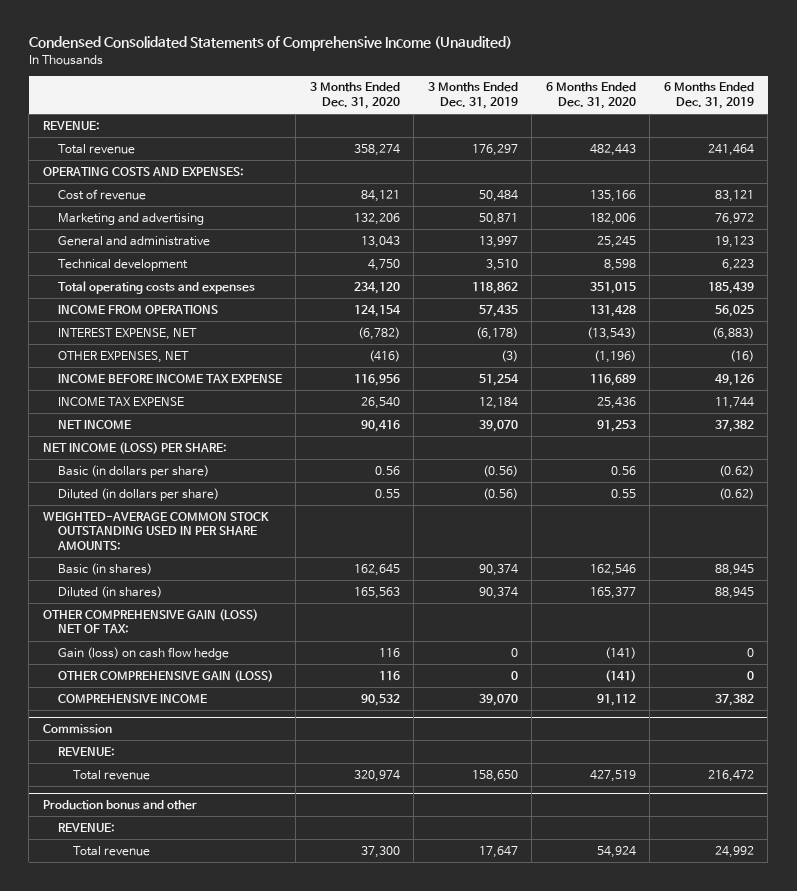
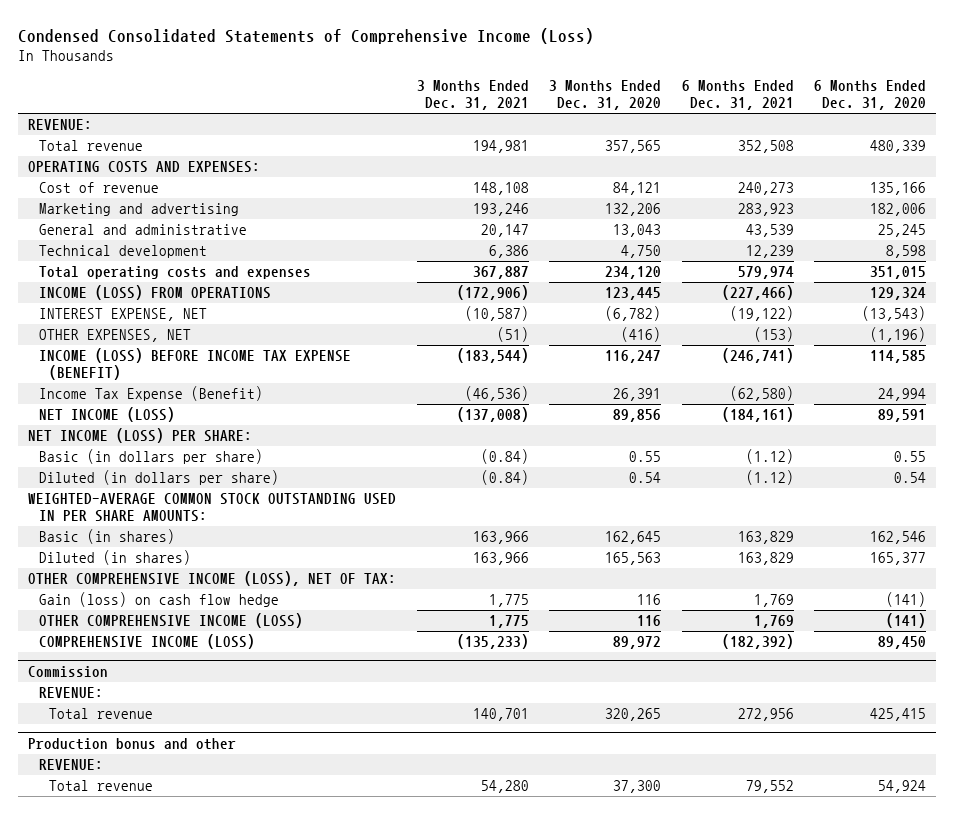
- Condensed Consolidated Statements of Comprehensive Income (Unaudited)
+ Condensed Consolidated Statements of Comprehensive Income (Loss)
- | 3 Months Ended Dec. 31, 2020 | 3 Months Ended Dec. 31, 2019 | 6 Months Ended Dec. 31, 2020 | 6 Months Ended Dec. 31, 2019
+ | 3 Months Ended Dec. 31, 2021 | 3 Months Ended Dec. 31, 2020 | 6 Months Ended Dec. 31, 2021 | 6 Months Ended Dec. 31, 2020
- Total revenue | 358,274 | 176,297 | 482,443 | 241,464
+ Total revenue | 194,981 | 357,565 | 352,508 | 480,339
- INCOME FROM OPERATIONS | 124,154 | 57,435 | 131,428 | 56,025
+ INCOME (LOSS) FROM OPERATIONS | (172,906) | 123,445 | (227,466) | 129,324
- INCOME BEFORE INCOME TAX EXPENSE | 116,956 | 51,254 | 116,689 | 49,126
- INCOME TAX EXPENSE | 26,540 | 12,184 | 25,436 | 11,744
- NET INCOME | 90,416 | 39,070 | 91,253 | 37,382
+ INCOME (LOSS) BEFORE INCOME TAX EXPENSE (BENEFIT) | (183,544) | 116,247 | (246,741) | 114,585
+ Income Tax Expense (Benefit) | (46,536) | 26,391 | (62,580) | 24,994
+ NET INCOME (LOSS) | (137,008) | 89,856 | (184,161) | 89,591
- Basic (in dollars per share) | 0.56 | (0.56) | 0.56 | (0.62)
- Diluted (in dollars per share) | 0.55 | (0.56) | 0.55 | (0.62)
+ Basic (in dollars per share) | (0.84) | 0.55 | (1.12) | 0.55
+ Diluted (in dollars per share) | (0.84) | 0.54 | (1.12) | 0.54
- OTHER COMPREHENSIVE GAIN (LOSS) NET OF TAX:
+ OTHER COMPREHENSIVE INCOME (LOSS), NET OF TAX:
- OTHER COMPREHENSIVE GAIN (LOSS) | 116 | 0 | (141) | 0
- COMPREHENSIVE INCOME | 90,532 | 39,070 | 91,112 | 37,382
+ OTHER COMPREHENSIVE INCOME (LOSS) | 1,775 | 116 | 1,769 | (141)
+ COMPREHENSIVE INCOME (LOSS) | (135,233) | 89,972 | (182,392) | 89,450
@ Commission
- Total revenue | 320,974 | 158,650 | 427,519 | 216,472
+ Total revenue | 140,701 | 320,265 | 272,956 | 425,415

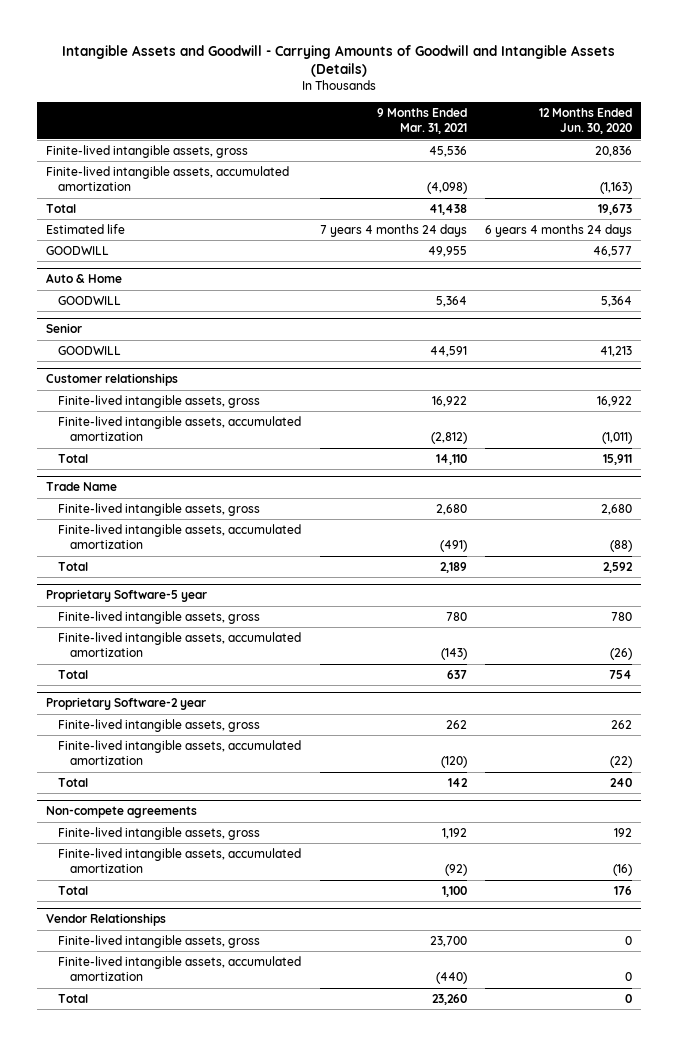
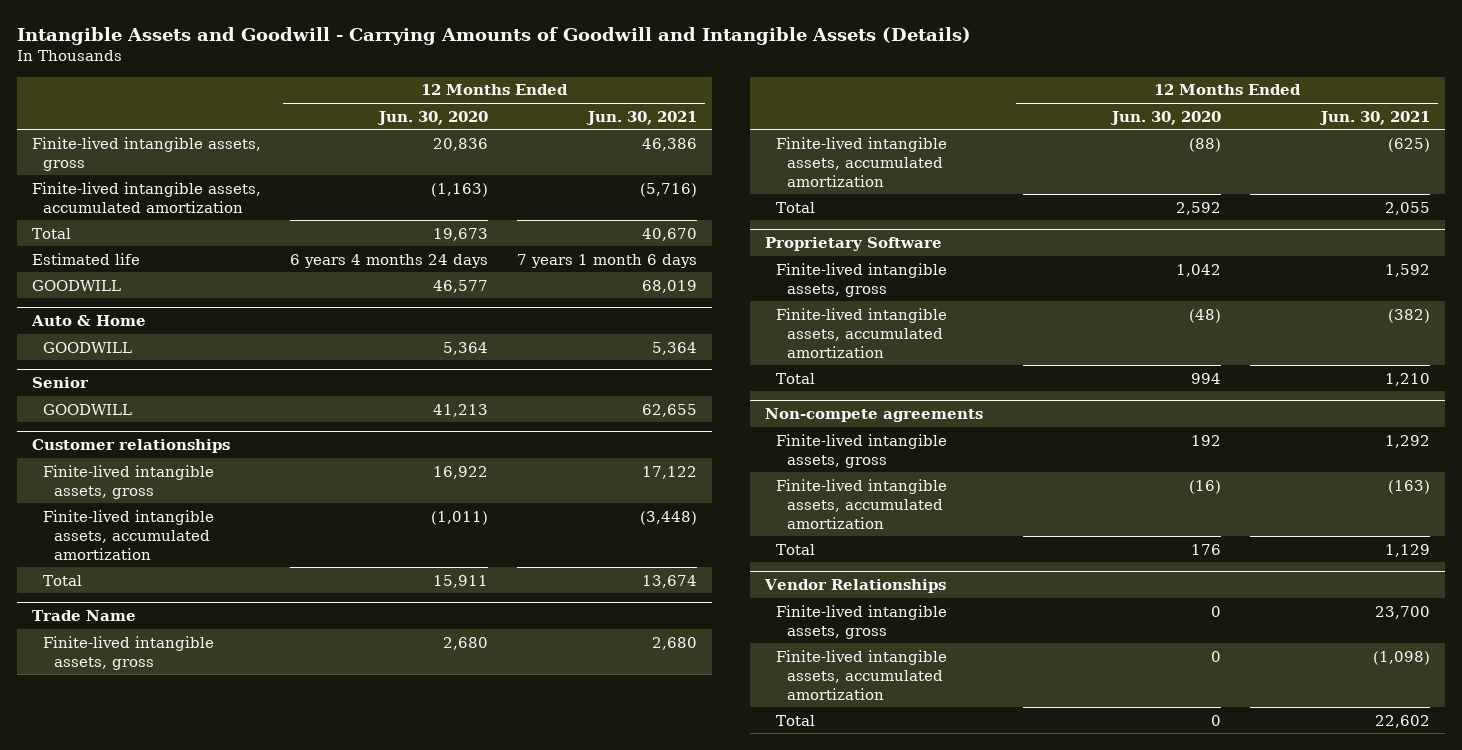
- | 9 Months Ended Mar. 31, 2021 | 12 Months Ended Jun. 30, 2020
+ | 12 Months Ended Jun. 30, 2020 | 12 Months Ended Jun. 30, 2021
- Proprietary Software-5 year
- Finite-lived intangible assets, gross | 780 | 780
- Finite-lived intangible assets, accumulated amortization | (143) | (26)
- Total | 637 | 754
- Proprietary Software-2 year
- Finite-lived intangible assets, gross | 262 | 262
- Finite-lived intangible assets, accumulated amortization | (120) | (22)
- Total | 142 | 240
+ Proprietary Software
+ Finite-lived intangible assets, gross | 1,042 | 1,592
+ Finite-lived intangible assets, accumulated amortization | (48) | (382)
+ Total | 994 | 1,210

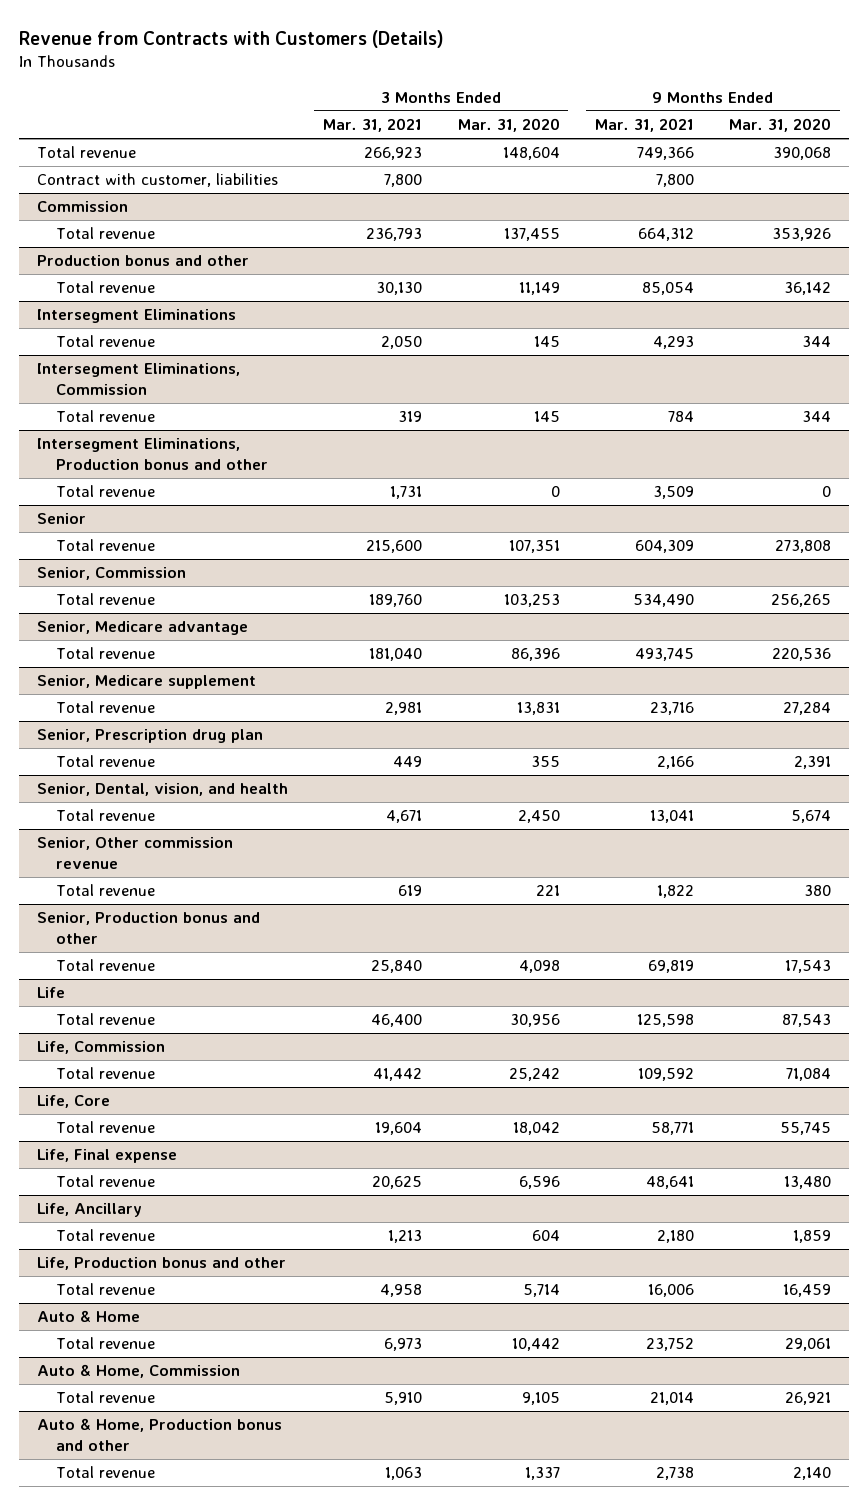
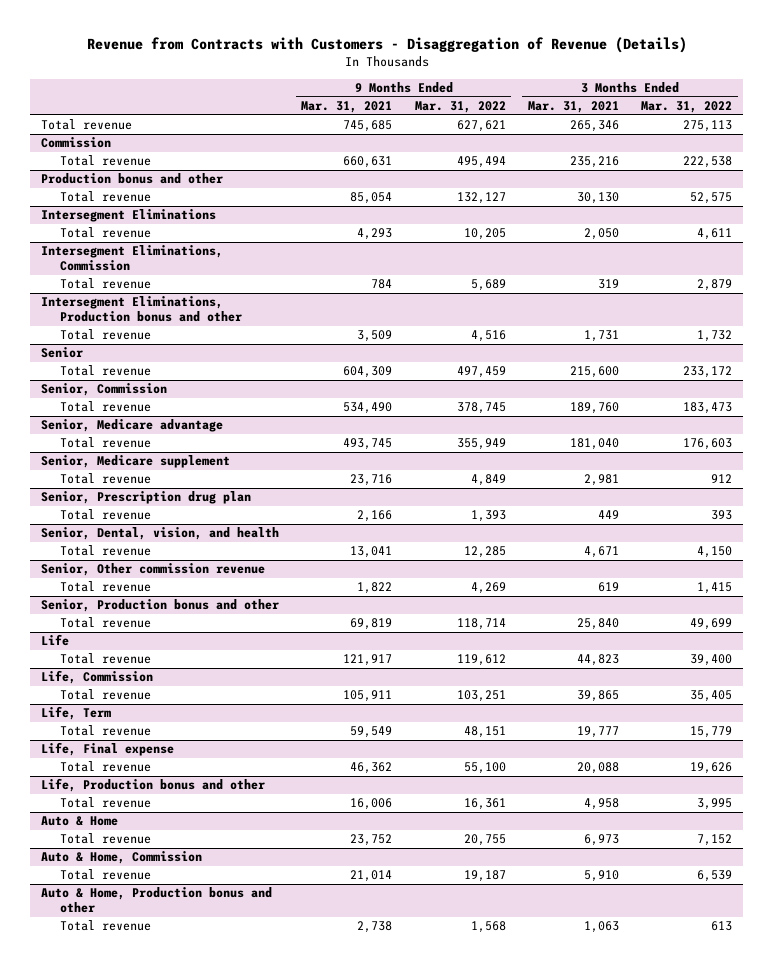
- Revenue from Contracts with Customers (Details)
+ Revenue from Contracts with Customers - Disaggregation of Revenue (Details)
- | 3 Months Ended Mar. 31, 2021 | 3 Months Ended Mar. 31, 2020 | 9 Months Ended Mar. 31, 2021 | 9 Months Ended Mar. 31, 2020
+ | 9 Months Ended Mar. 31, 2021 | 9 Months Ended Mar. 31, 2022 | 3 Months Ended Mar. 31, 2021 | 3 Months Ended Mar. 31, 2022
- Total revenue | 266,923 | 148,604 | 749,366 | 390,068
- Contract with customer, liabilities | 7,800 | | 7,800 |
+ Total revenue | 745,685 | 627,621 | 265,346 | 275,113
@ Commission
- Total revenue | 236,793 | 137,455 | 664,312 | 353,926
+ Total revenue | 660,631 | 495,494 | 235,216 | 222,538
@ Life
- Total revenue | 46,400 | 30,956 | 125,598 | 87,543
+ Total revenue | 121,917 | 119,612 | 44,823 | 39,400
@ Life, Commission
- Total revenue | 41,442 | 25,242 | 109,592 | 71,084
- Life, Core
- Total revenue | 19,604 | 18,042 | 58,771 | 55,745
@ Life, Commission
+ Total revenue | 105,911 | 103,251 | 39,865 | 35,405
+ Life, Term
+ Total revenue | 59,549 | 48,151 | 19,777 | 15,779
@ Life, Final expense
- Total revenue | 20,625 | 6,596 | 48,641 | 13,480
- Life, Ancillary
- Total revenue | 1,213 | 604 | 2,180 | 1,859
@ Life, Final expense
+ Total revenue | 46,362 | 55,100 | 20,088 | 19,626

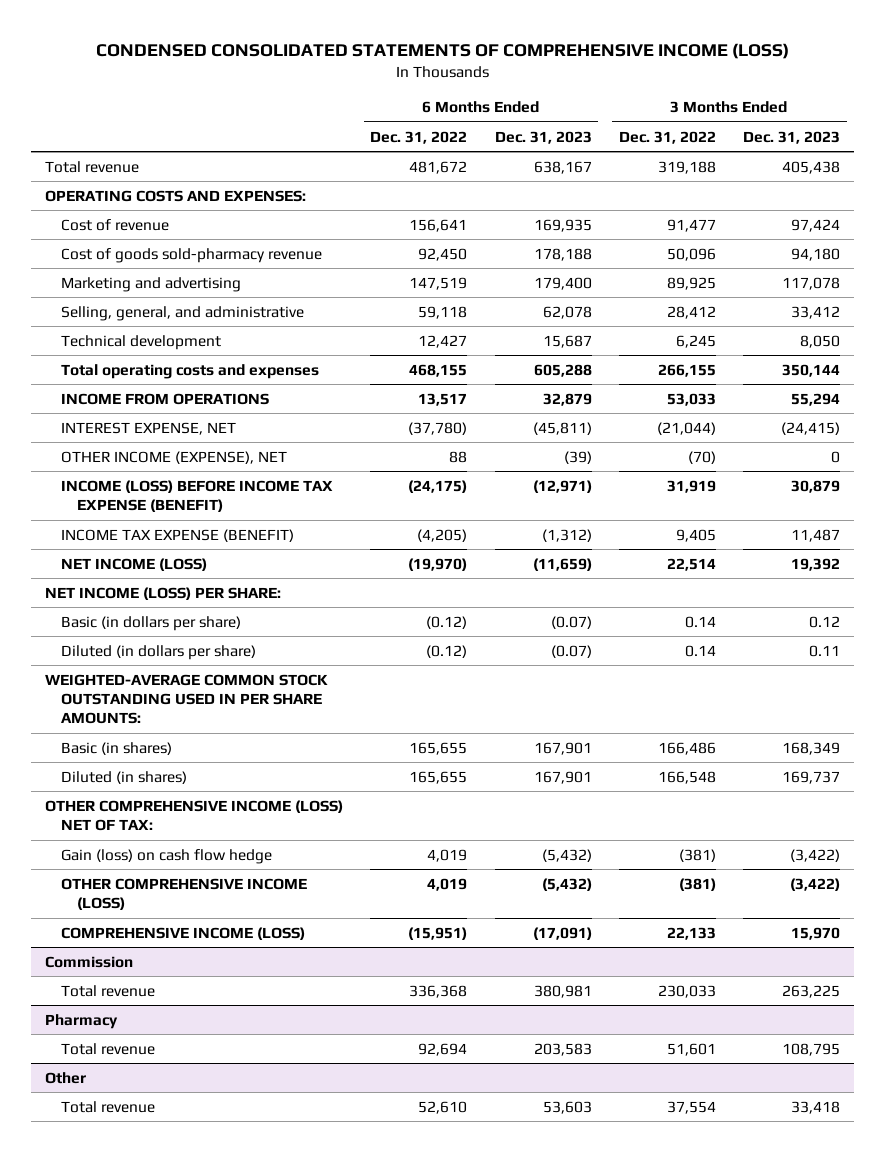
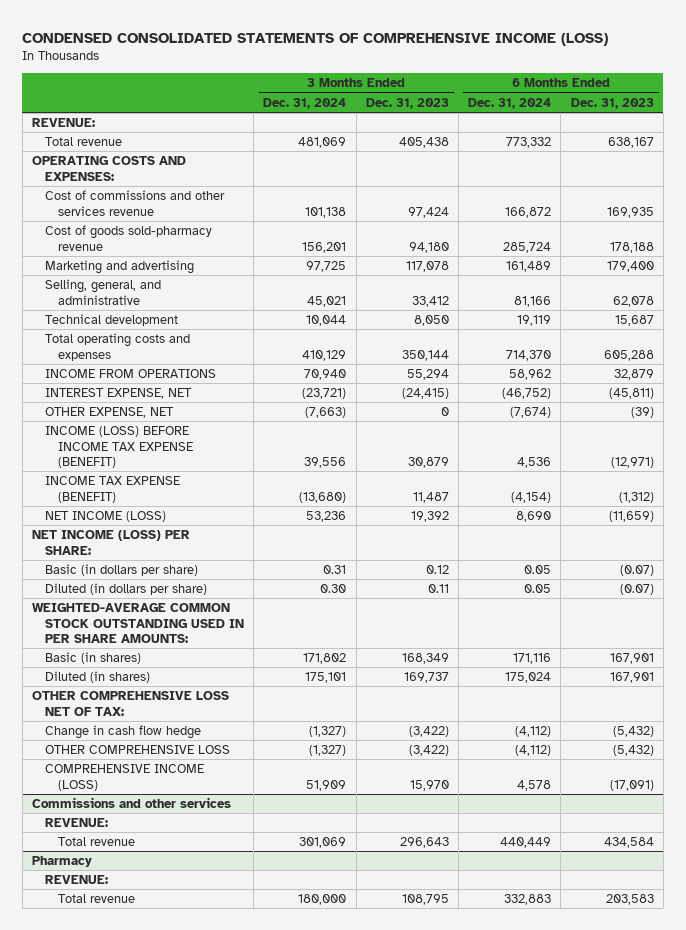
- | 6 Months Ended Dec. 31, 2022 | 6 Months Ended Dec. 31, 2023 | 3 Months Ended Dec. 31, 2022 | 3 Months Ended Dec. 31, 2023
+ | 3 Months Ended Dec. 31, 2024 | 3 Months Ended Dec. 31, 2023 | 6 Months Ended Dec. 31, 2024 | 6 Months Ended Dec. 31, 2023
+ REVENUE:
- Cost of revenue | 156,641 | 169,935 | 91,477 | 97,424
+ Cost of commissions and other services revenue | 101,138 | 97,424 | 166,872 | 169,935
- OTHER INCOME (EXPENSE), NET | 88 | (39) | (70) | 0
+ OTHER EXPENSE, NET | (7,663) | 0 | (7,674) | (39)
- OTHER COMPREHENSIVE INCOME (LOSS) NET OF TAX:
- Gain (loss) on cash flow hedge | 4,019 | (5,432) | (381) | (3,422)
- OTHER COMPREHENSIVE INCOME (LOSS) | 4,019 | (5,432) | (381) | (3,422)
+ OTHER COMPREHENSIVE LOSS NET OF TAX:
+ Change in cash flow hedge | (1,327) | (3,422) | (4,112) | (5,432)
+ OTHER COMPREHENSIVE LOSS | (1,327) | (3,422) | (4,112) | (5,432)
- Commission
- Total revenue | 336,368 | 380,981 | 230,033 | 263,225
+ Commissions and other services
+ REVENUE:
+ Total revenue | 301,069 | 296,643 | 440,449 | 434,584
@ Pharmacy
+ REVENUE:
- Other
- Total revenue | 52,610 | 53,603 | 37,554 | 33,418

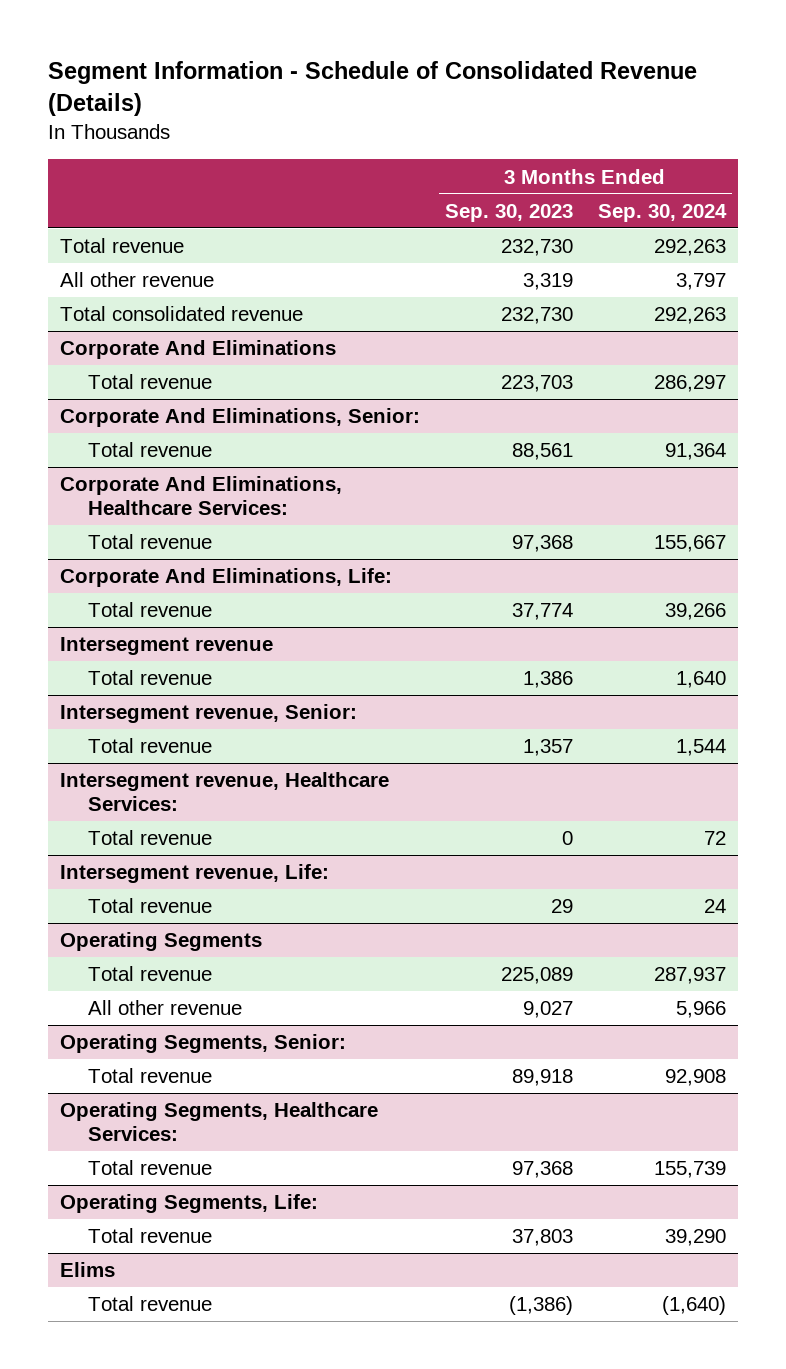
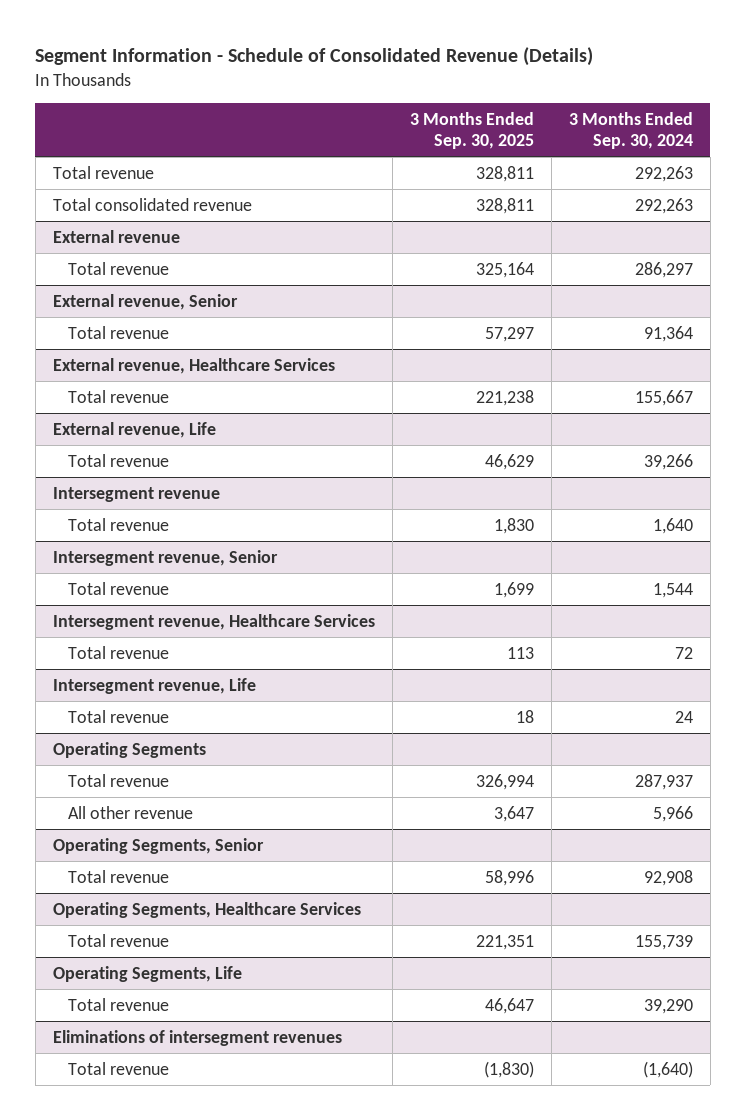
- | 3 Months Ended Sep. 30, 2023 | 3 Months Ended Sep. 30, 2024
+ | 3 Months Ended Sep. 30, 2025 | 3 Months Ended Sep. 30, 2024
- All other revenue | 3,319 | 3,797
- Corporate And Eliminations
+ External revenue
- Corporate And Eliminations, Senior:
+ External revenue, Senior
- Corporate And Eliminations, Healthcare Services:
+ External revenue, Healthcare Services
- Corporate And Eliminations, Life:
+ External revenue, Life
- Intersegment revenue, Senior:
+ Intersegment revenue, Senior
- Intersegment revenue, Healthcare Services:
+ Intersegment revenue, Healthcare Services
- Intersegment revenue, Life:
+ Intersegment revenue, Life
- Operating Segments, Senior:
+ Operating Segments, Senior
- Operating Segments, Healthcare Services:
+ Operating Segments, Healthcare Services
- Operating Segments, Life:
+ Operating Segments, Life
- Elims
+ Eliminations of intersegment revenues

